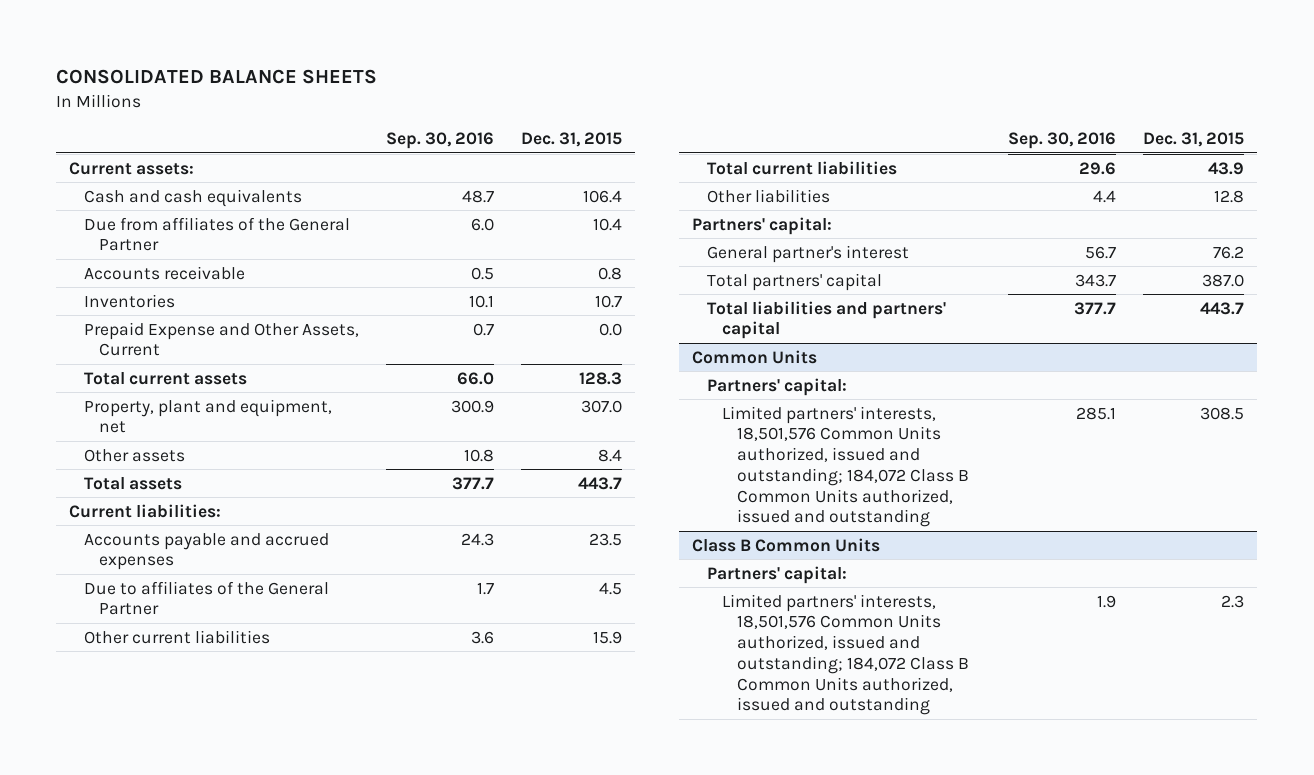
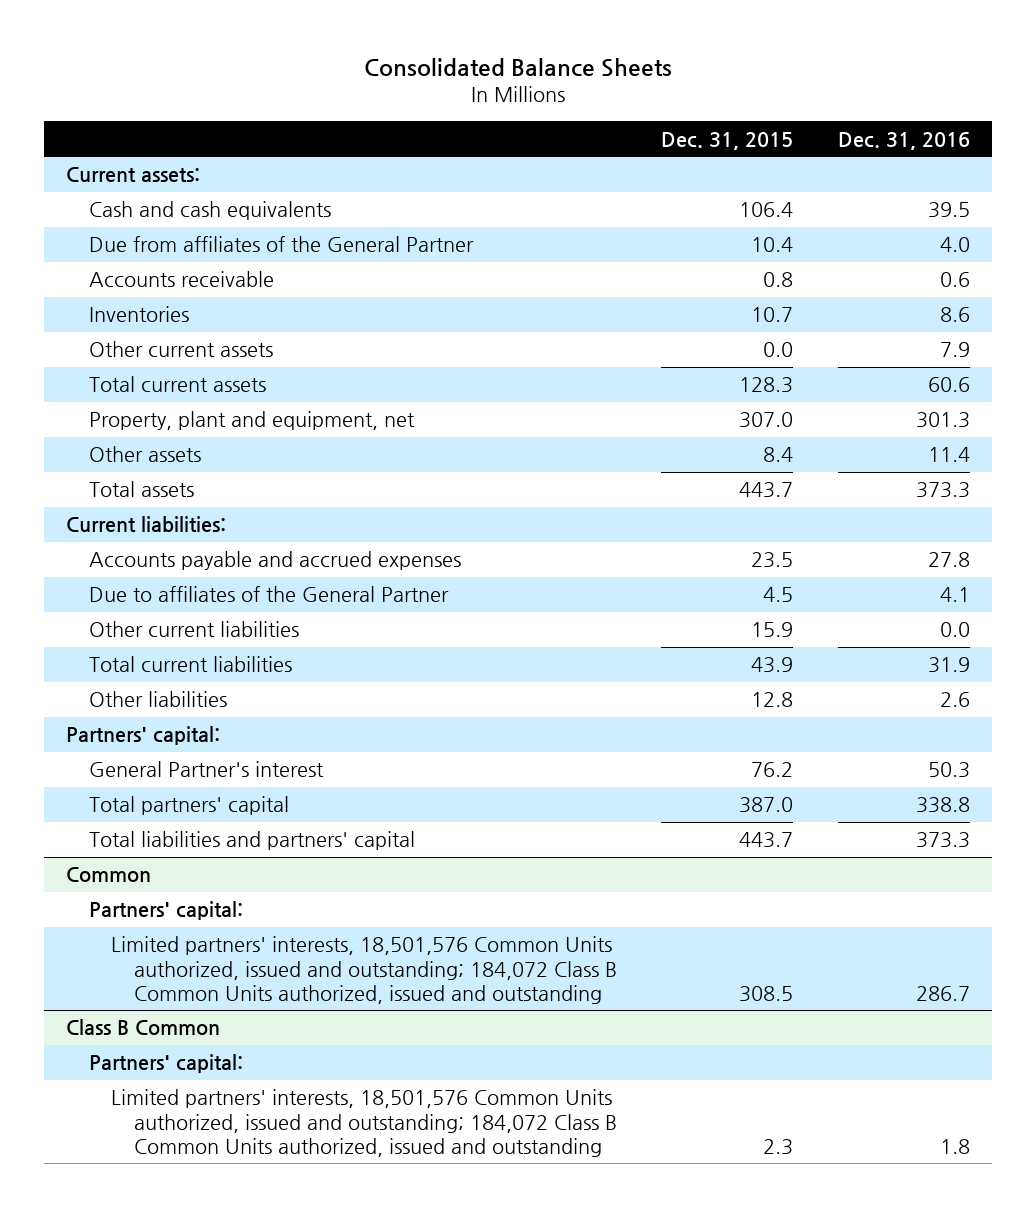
- CONSOLIDATED BALANCE SHEETS
+ Consolidated Balance Sheets
- | Sep. 30, 2016 | Dec. 31, 2015
+ | Dec. 31, 2015 | Dec. 31, 2016
- Prepaid Expense and Other Assets, Current | 0.7 | 0.0
+ Other current assets | 0.0 | 7.9
- General partner's interest | 56.7 | 76.2
+ General Partner's interest | 76.2 | 50.3
- Common Units
+ Common
- Class B Common Units
+ Class B Common

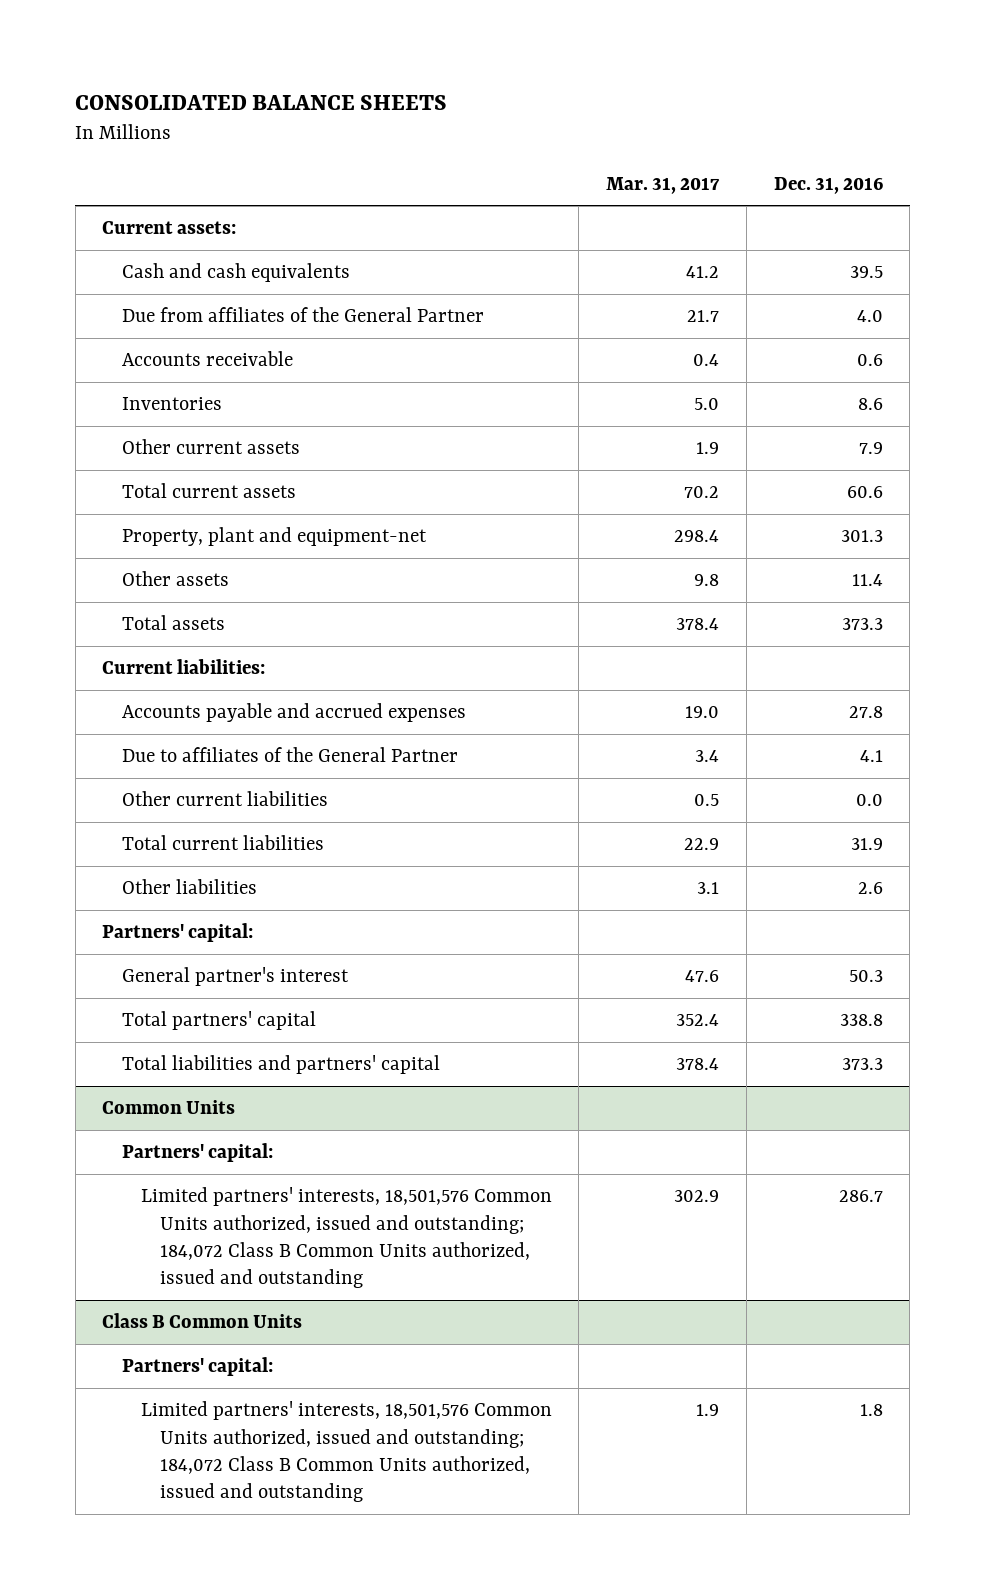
- Consolidated Balance Sheets
+ CONSOLIDATED BALANCE SHEETS
- | Dec. 31, 2015 | Dec. 31, 2016
+ | Mar. 31, 2017 | Dec. 31, 2016
- Property, plant and equipment, net | 307.0 | 301.3
+ Property, plant and equipment-net | 298.4 | 301.3
- General Partner's interest | 76.2 | 50.3
+ General partner's interest | 47.6 | 50.3
- Common
+ Common Units
- Class B Common
+ Class B Common Units

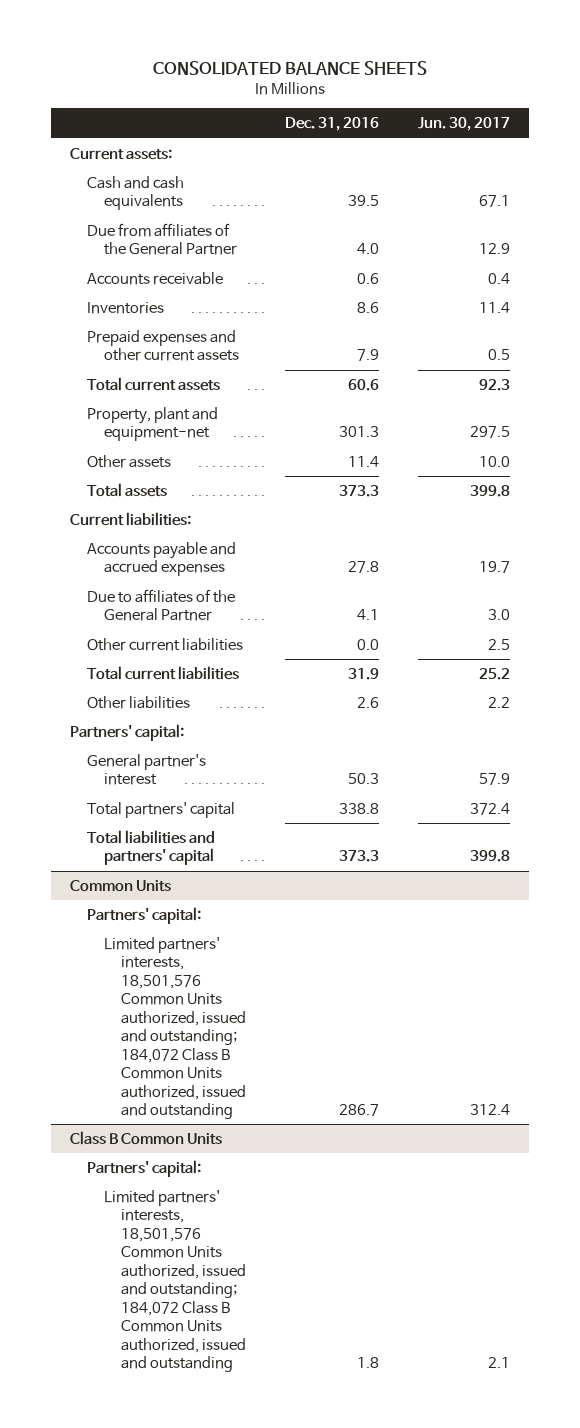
- | Mar. 31, 2017 | Dec. 31, 2016
+ | Dec. 31, 2016 | Jun. 30, 2017
- Other current assets | 1.9 | 7.9
+ Prepaid expenses and other current assets | 7.9 | 0.5

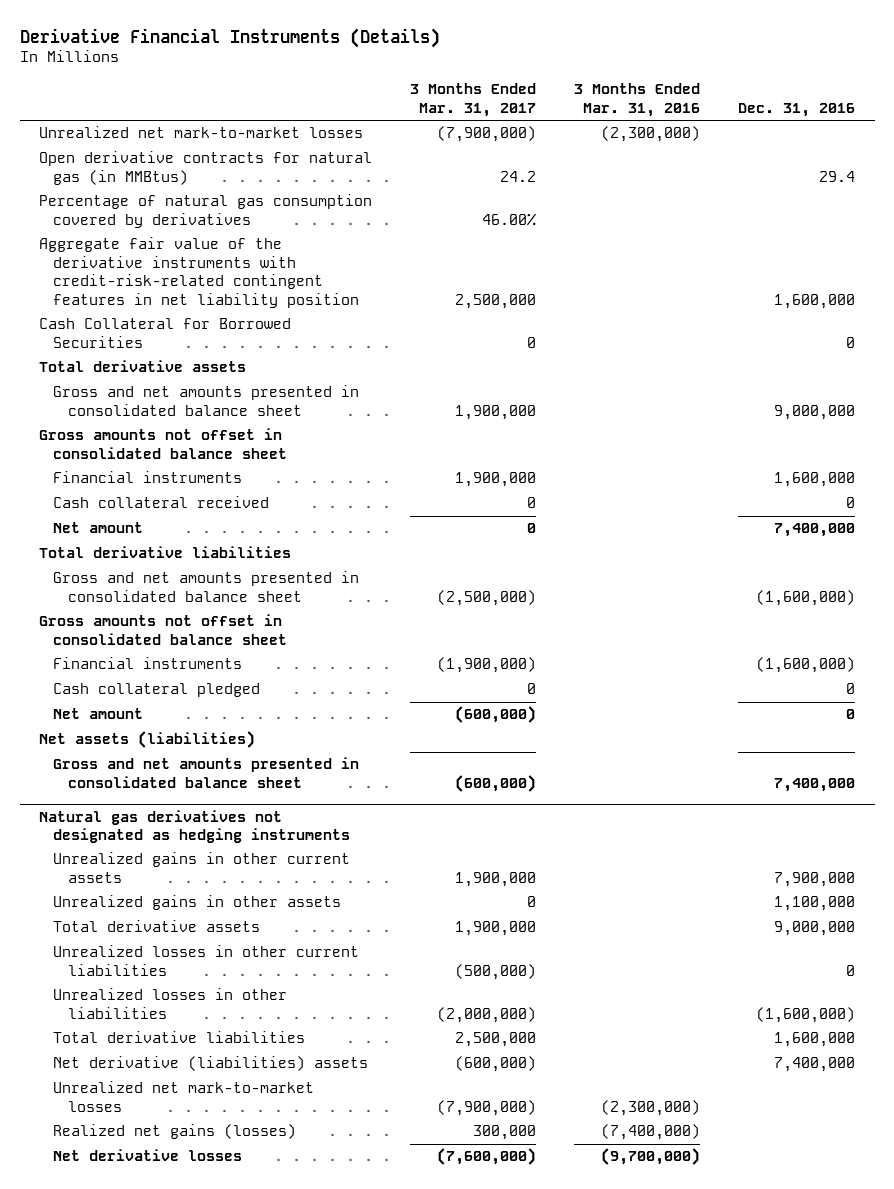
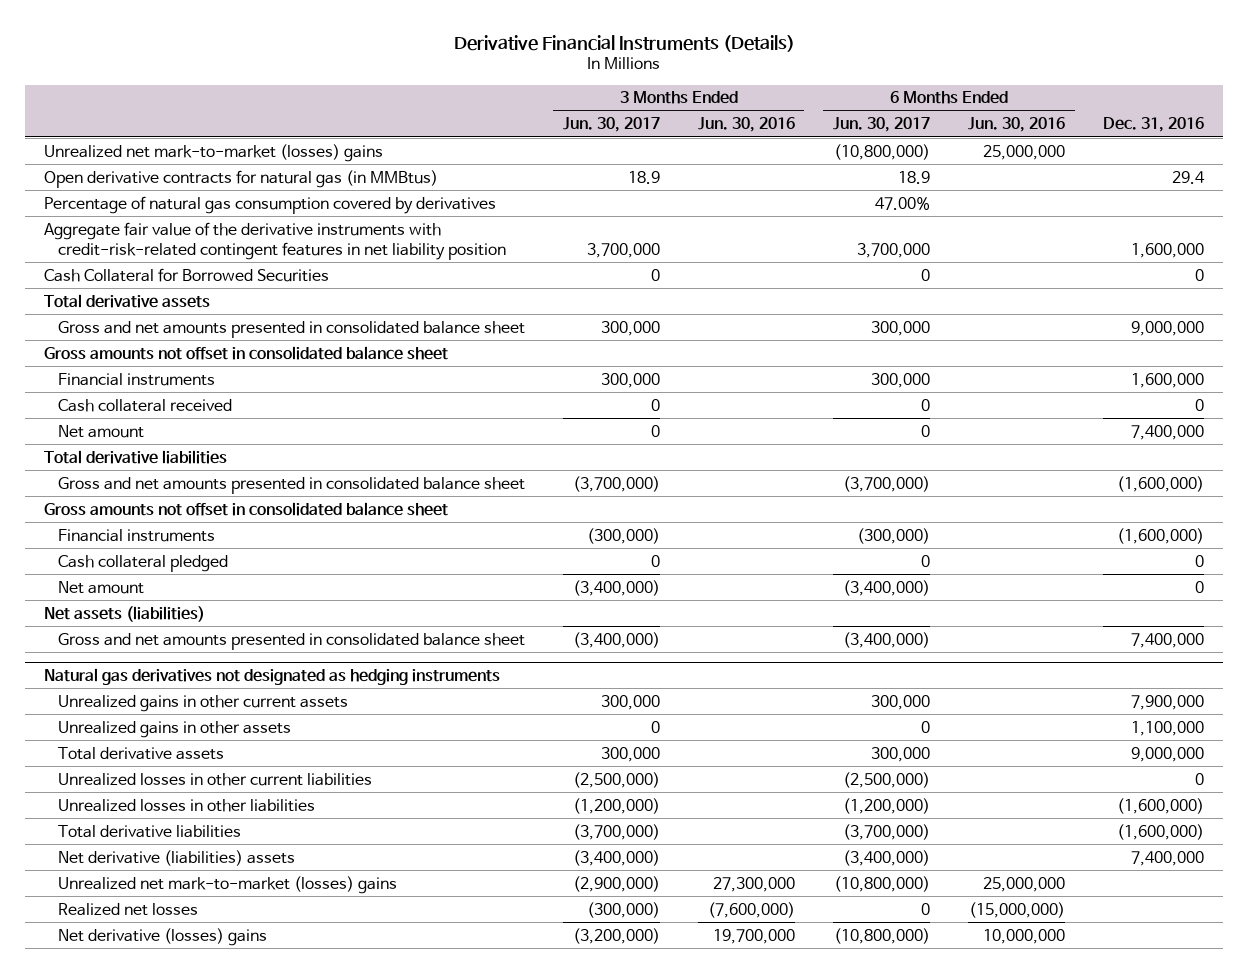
- | 3 Months Ended Mar. 31, 2017 | 3 Months Ended Mar. 31, 2016 | Dec. 31, 2016
+ | 3 Months Ended Jun. 30, 2017 | 3 Months Ended Jun. 30, 2016 | 6 Months Ended Jun. 30, 2017 | 6 Months Ended Jun. 30, 2016 | Dec. 31, 2016
- Unrealized net mark-to-market losses | (7,900,000) | (2,300,000) |
+ Unrealized net mark-to-market (losses) gains | | | (10,800,000) | 25,000,000 |
@ Natural gas derivatives not designated as hedging instruments
- Total derivative liabilities | 2,500,000 | | 1,600,000
+ Total derivative liabilities | (3,700,000) | | (3,700,000) | | (1,600,000)
- Unrealized net mark-to-market losses | (7,900,000) | (2,300,000) |
- Realized net gains (losses) | 300,000 | (7,400,000) |
- Net derivative losses | (7,600,000) | (9,700,000) |
+ Unrealized net mark-to-market (losses) gains | (2,900,000) | 27,300,000 | (10,800,000) | 25,000,000 |
+ Realized net losses | (300,000) | (7,600,000) | 0 | (15,000,000) |
+ Net derivative (losses) gains | (3,200,000) | 19,700,000 | (10,800,000) | 10,000,000 |

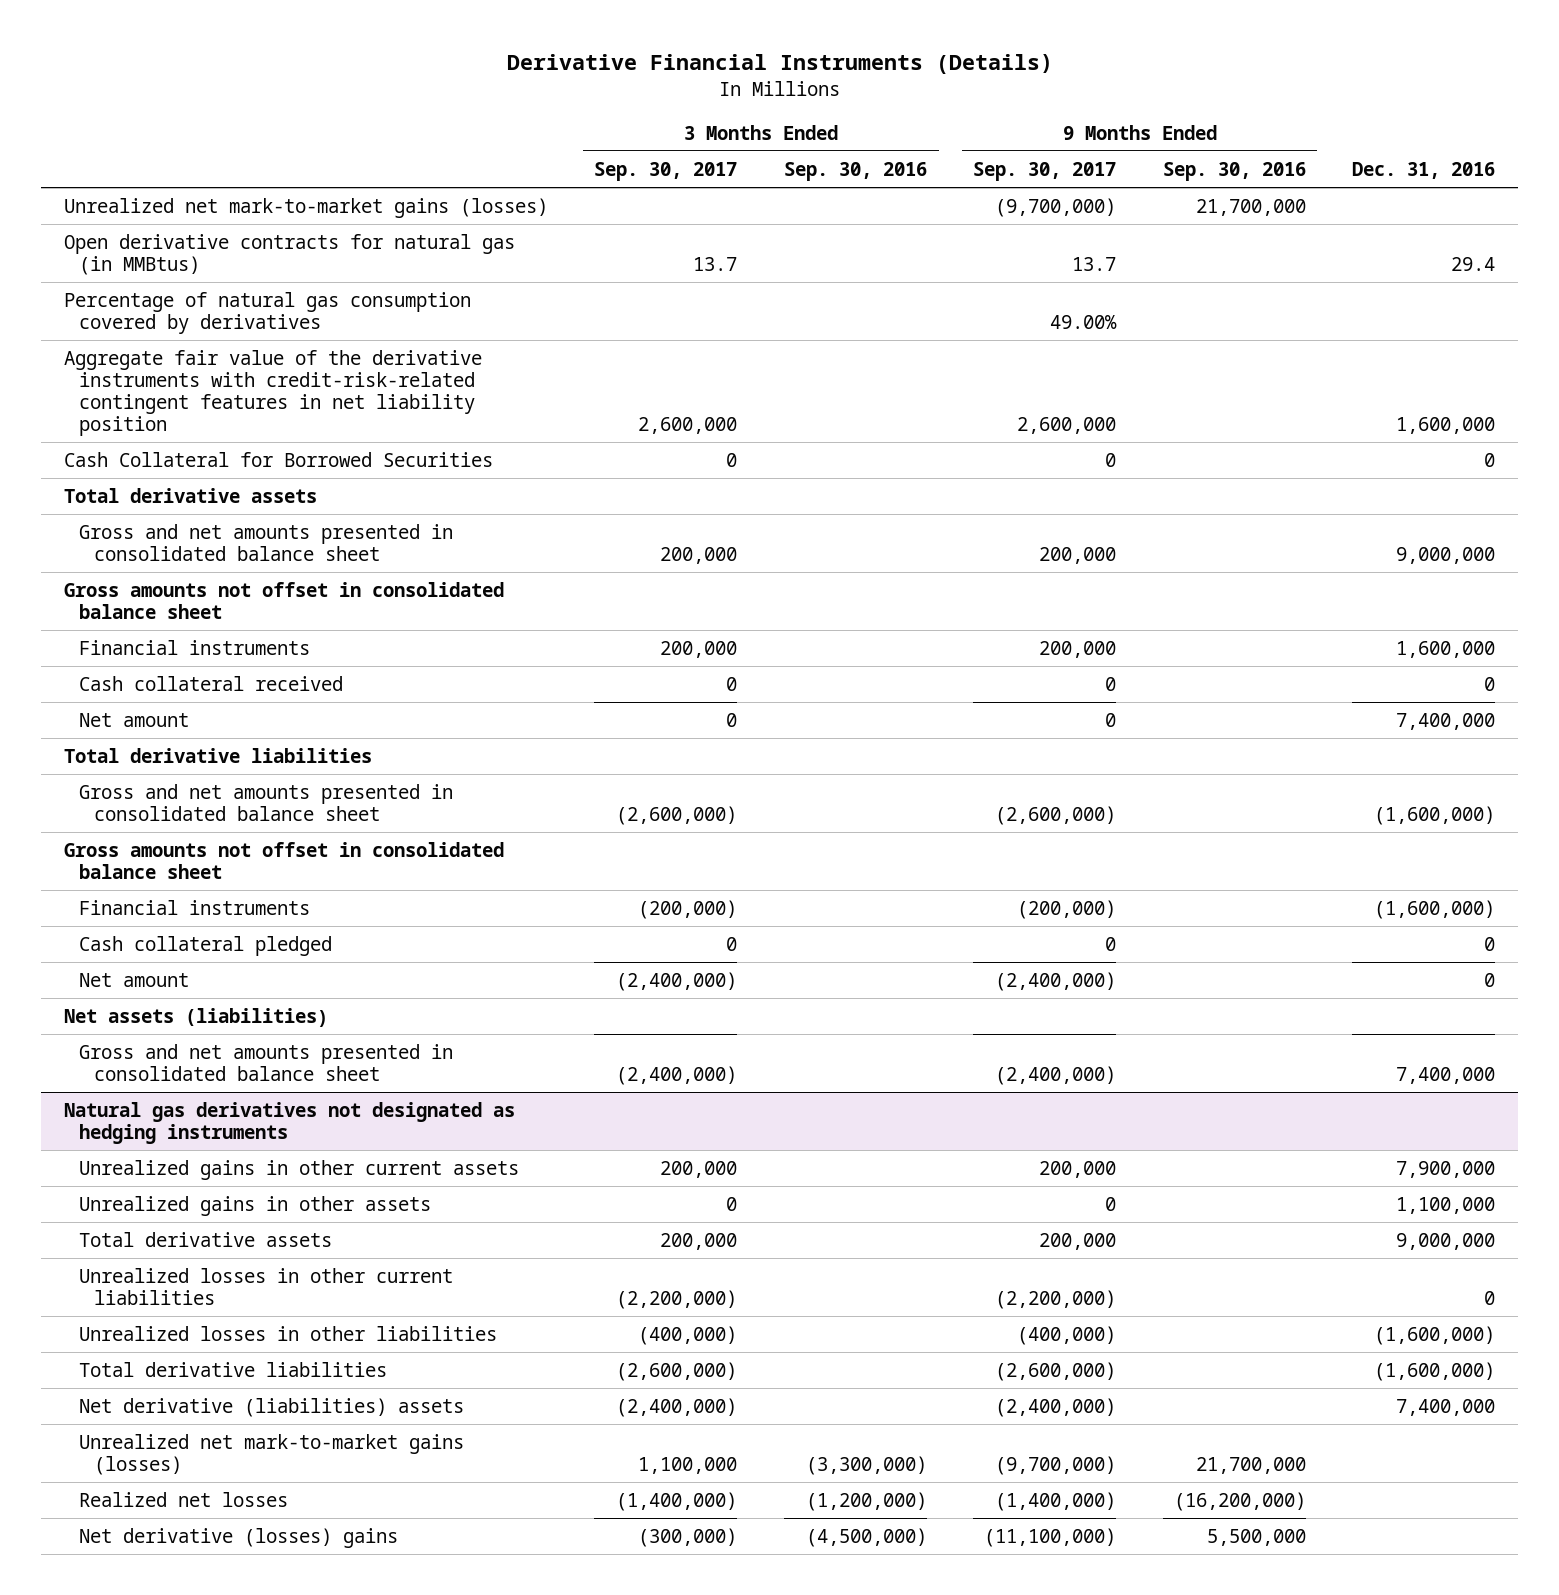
- | 3 Months Ended Jun. 30, 2017 | 3 Months Ended Jun. 30, 2016 | 6 Months Ended Jun. 30, 2017 | 6 Months Ended Jun. 30, 2016 | Dec. 31, 2016
+ | 3 Months Ended Sep. 30, 2017 | 3 Months Ended Sep. 30, 2016 | 9 Months Ended Sep. 30, 2017 | 9 Months Ended Sep. 30, 2016 | Dec. 31, 2016
- Unrealized net mark-to-market (losses) gains | | | (10,800,000) | 25,000,000 |
+ Unrealized net mark-to-market gains (losses) | | | (9,700,000) | 21,700,000 |
@ Natural gas derivatives not designated as hedging instruments
- Unrealized net mark-to-market (losses) gains | (2,900,000) | 27,300,000 | (10,800,000) | 25,000,000 |
+ Unrealized net mark-to-market gains (losses) | 1,100,000 | (3,300,000) | (9,700,000) | 21,700,000 |

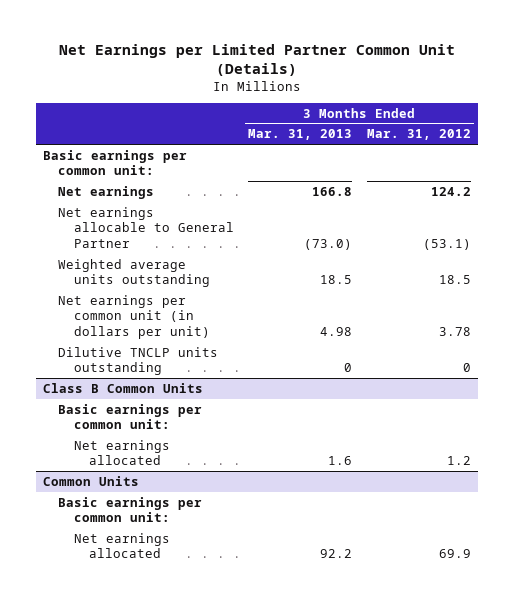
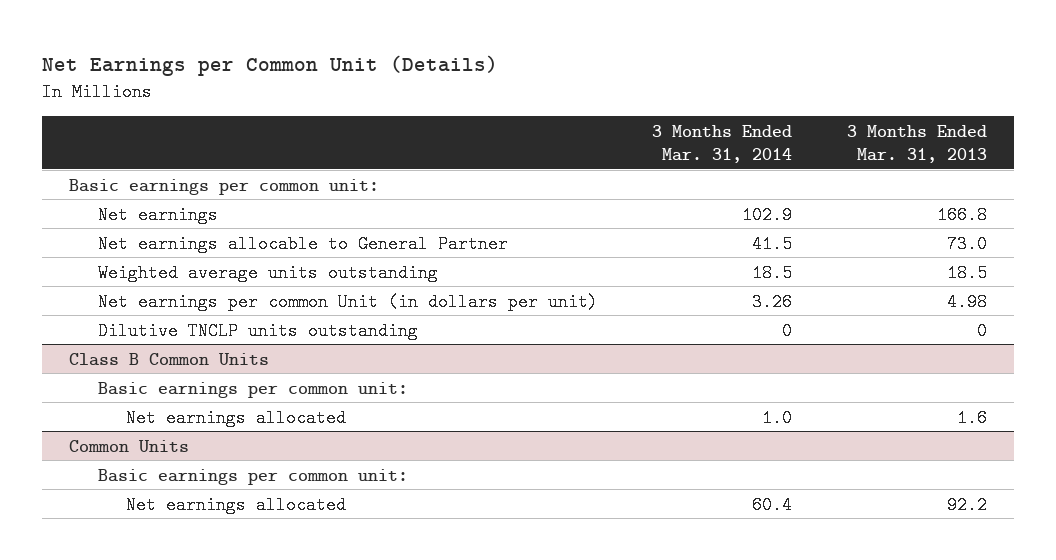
- Net Earnings per Limited Partner Common Unit (Details)
+ Net Earnings per Common Unit (Details)
- | 3 Months Ended Mar. 31, 2013 | 3 Months Ended Mar. 31, 2012
+ | 3 Months Ended Mar. 31, 2014 | 3 Months Ended Mar. 31, 2013
- Net earnings allocable to General Partner | (73.0) | (53.1)
+ Net earnings allocable to General Partner | 41.5 | 73.0
- Net earnings per common unit (in dollars per unit) | 4.98 | 3.78
+ Net earnings per common Unit (in dollars per unit) | 3.26 | 4.98

